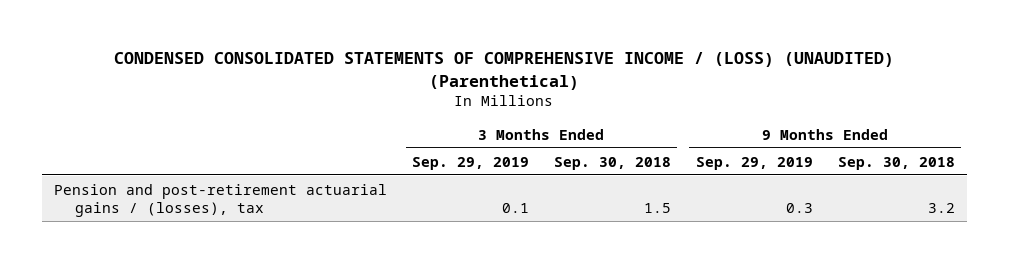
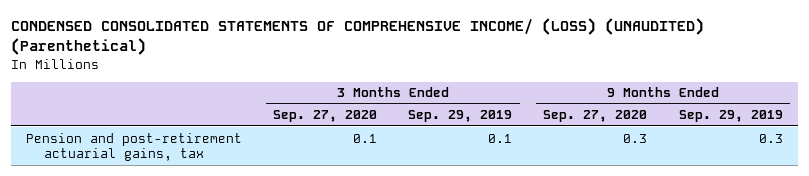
- CONDENSED CONSOLIDATED STATEMENTS OF COMPREHENSIVE INCOME / (LOSS) (UNAUDITED) (Parenthetical)
+ CONDENSED CONSOLIDATED STATEMENTS OF COMPREHENSIVE INCOME/ (LOSS) (UNAUDITED) (Parenthetical)
- | 3 Months Ended Sep. 29, 2019 | 3 Months Ended Sep. 30, 2018 | 9 Months Ended Sep. 29, 2019 | 9 Months Ended Sep. 30, 2018
+ | 3 Months Ended Sep. 27, 2020 | 3 Months Ended Sep. 29, 2019 | 9 Months Ended Sep. 27, 2020 | 9 Months Ended Sep. 29, 2019
- Pension and post-retirement actuarial gains / (losses), tax | 0.1 | 1.5 | 0.3 | 3.2
+ Pension and post-retirement actuarial gains, tax | 0.1 | 0.1 | 0.3 | 0.3

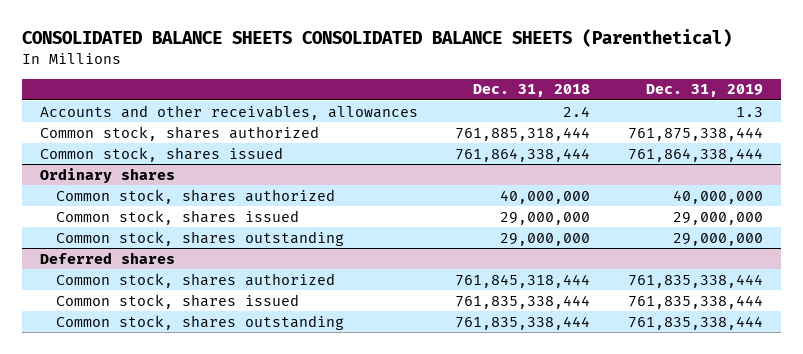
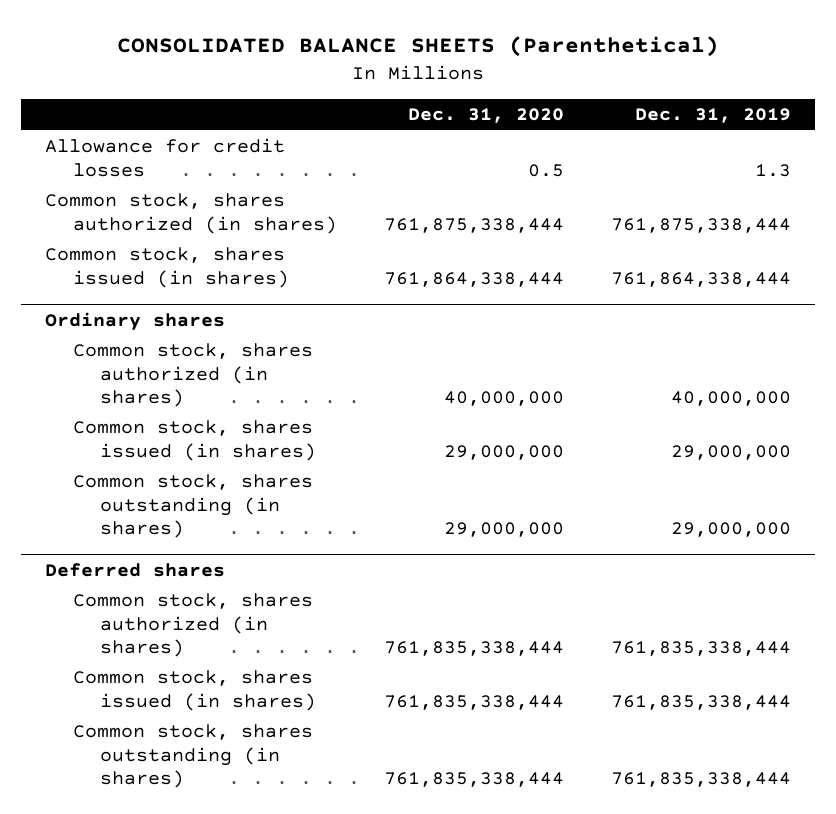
- CONSOLIDATED BALANCE SHEETS CONSOLIDATED BALANCE SHEETS (Parenthetical)
+ CONSOLIDATED BALANCE SHEETS (Parenthetical)
- | Dec. 31, 2018 | Dec. 31, 2019
+ | Dec. 31, 2020 | Dec. 31, 2019
- Accounts and other receivables, allowances | 2.4 | 1.3
- Common stock, shares authorized | 761,885,318,444 | 761,875,338,444
- Common stock, shares issued | 761,864,338,444 | 761,864,338,444
+ Allowance for credit losses | 0.5 | 1.3
+ Common stock, shares authorized (in shares) | 761,875,338,444 | 761,875,338,444
+ Common stock, shares issued (in shares) | 761,864,338,444 | 761,864,338,444
@ Ordinary shares
- Common stock, shares authorized | 40,000,000 | 40,000,000
- Common stock, shares issued | 29,000,000 | 29,000,000
- Common stock, shares outstanding | 29,000,000 | 29,000,000
+ Common stock, shares authorized (in shares) | 40,000,000 | 40,000,000
+ Common stock, shares issued (in shares) | 29,000,000 | 29,000,000
+ Common stock, shares outstanding (in shares) | 29,000,000 | 29,000,000
@ Deferred shares
- Common stock, shares authorized | 761,845,318,444 | 761,835,338,444
- Common stock, shares issued | 761,835,338,444 | 761,835,338,444
- Common stock, shares outstanding | 761,835,338,444 | 761,835,338,444
+ Common stock, shares authorized (in shares) | 761,835,338,444 | 761,835,338,444
+ Common stock, shares issued (in shares) | 761,835,338,444 | 761,835,338,444
+ Common stock, shares outstanding (in shares) | 761,835,338,444 | 761,835,338,444

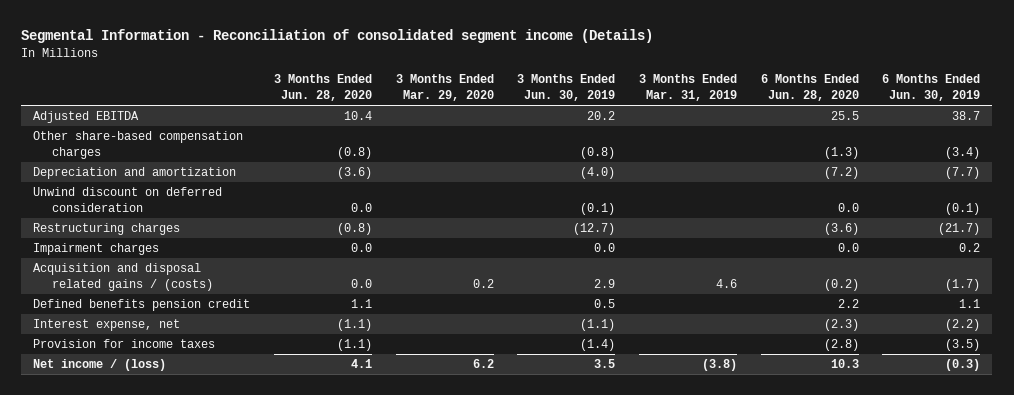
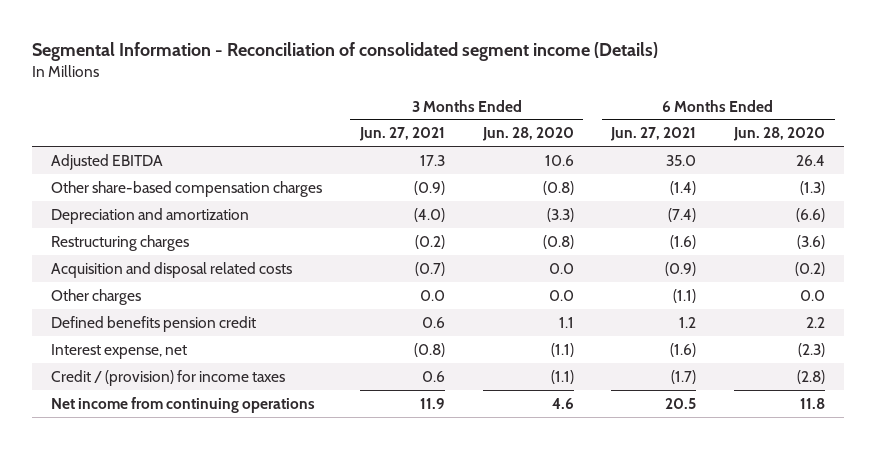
- | 3 Months Ended Jun. 28, 2020 | 3 Months Ended Mar. 29, 2020 | 3 Months Ended Jun. 30, 2019 | 3 Months Ended Mar. 31, 2019 | 6 Months Ended Jun. 28, 2020 | 6 Months Ended Jun. 30, 2019
+ | 3 Months Ended Jun. 27, 2021 | 3 Months Ended Jun. 28, 2020 | 6 Months Ended Jun. 27, 2021 | 6 Months Ended Jun. 28, 2020
- Adjusted EBITDA | 10.4 | | 20.2 | | 25.5 | 38.7
+ Adjusted EBITDA | 17.3 | 10.6 | 35.0 | 26.4
- Depreciation and amortization | (3.6) | | (4.0) | | (7.2) | (7.7)
- Unwind discount on deferred consideration | 0.0 | | (0.1) | | 0.0 | (0.1)
+ Depreciation and amortization | (4.0) | (3.3) | (7.4) | (6.6)
- Impairment charges | 0.0 | | 0.0 | | 0.0 | 0.2
- Acquisition and disposal related gains / (costs) | 0.0 | 0.2 | 2.9 | 4.6 | (0.2) | (1.7)
+ Acquisition and disposal related costs | (0.7) | 0.0 | (0.9) | (0.2)
+ Other charges | 0.0 | 0.0 | (1.1) | 0.0
- Provision for income taxes | (1.1) | | (1.4) | | (2.8) | (3.5)
- Net income / (loss) | 4.1 | 6.2 | 3.5 | (3.8) | 10.3 | (0.3)
+ Credit / (provision) for income taxes | 0.6 | (1.1) | (1.7) | (2.8)
+ Net income from continuing operations | 11.9 | 4.6 | 20.5 | 11.8

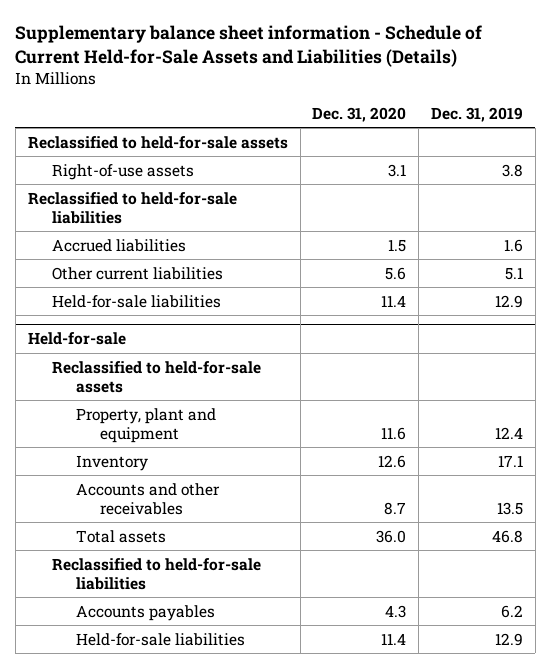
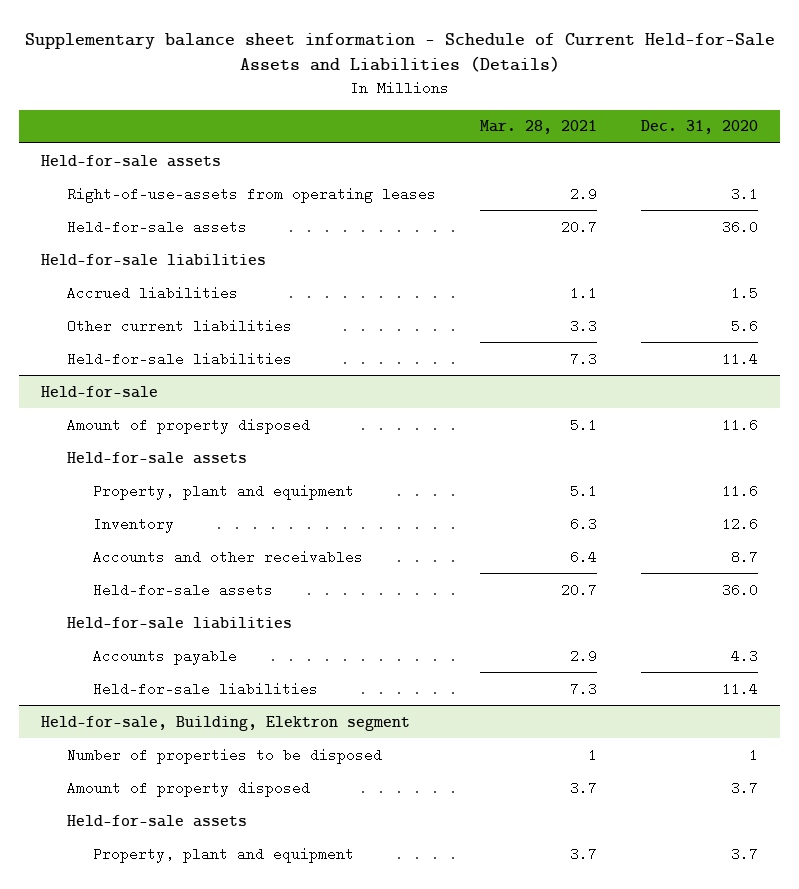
- | Dec. 31, 2020 | Dec. 31, 2019
+ | Mar. 28, 2021 | Dec. 31, 2020
- Reclassified to held-for-sale assets
- Right-of-use assets | 3.1 | 3.8
- Reclassified to held-for-sale liabilities
+ Held-for-sale assets
+ Right-of-use-assets from operating leases | 2.9 | 3.1
+ Held-for-sale assets | 20.7 | 36.0
+ Held-for-sale liabilities
@ Held-for-sale
- Reclassified to held-for-sale assets
+ Amount of property disposed | 5.1 | 11.6
+ Held-for-sale assets
- Total assets | 36.0 | 46.8
- Reclassified to held-for-sale liabilities
- Accounts payables | 4.3 | 6.2
+ Held-for-sale assets | 20.7 | 36.0
+ Held-for-sale liabilities
+ Accounts payable | 2.9 | 4.3
+ Held-for-sale, Building, Elektron segment
+ Number of properties to be disposed | 1 | 1
+ Amount of property disposed | 3.7 | 3.7
+ Held-for-sale assets
+ Property, plant and equipment | 3.7 | 3.7

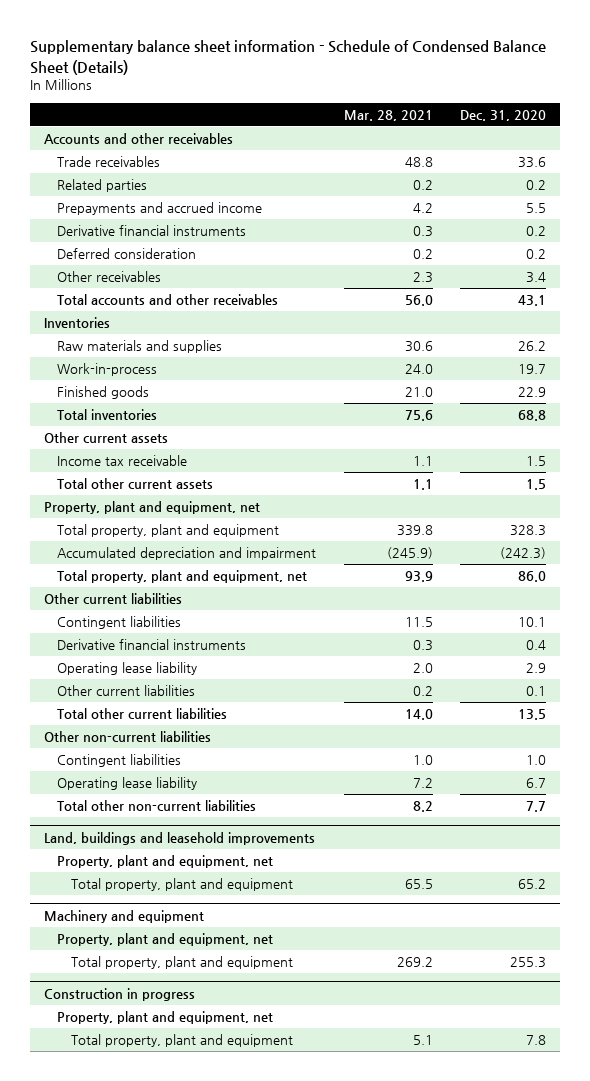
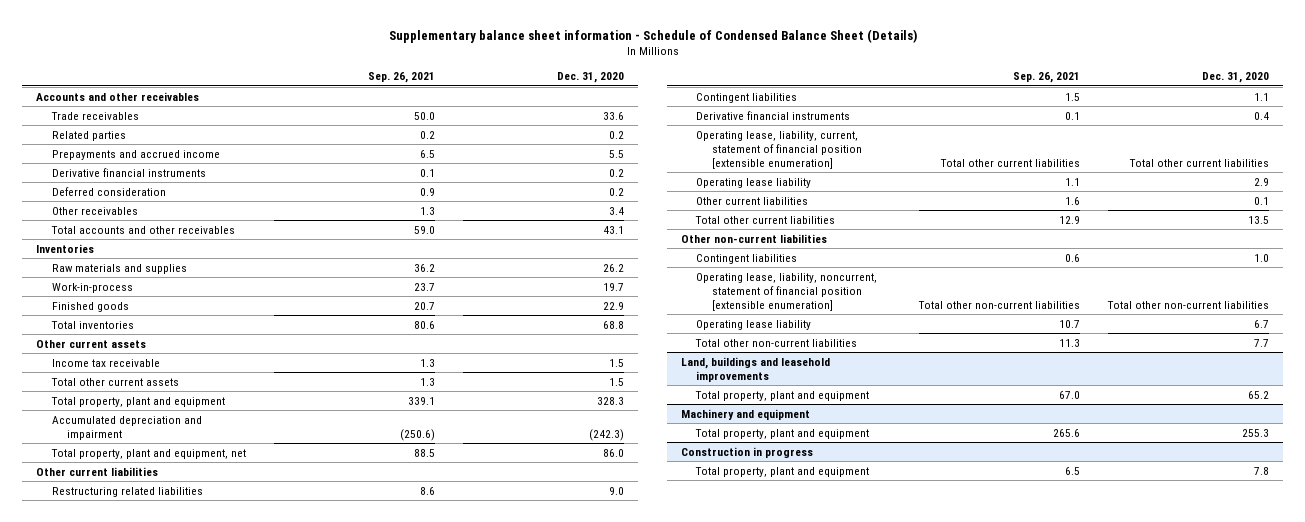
- | Mar. 28, 2021 | Dec. 31, 2020
+ | Sep. 26, 2021 | Dec. 31, 2020
- Property, plant and equipment, net
- Contingent liabilities | 11.5 | 10.1
+ Restructuring related liabilities | 8.6 | 9.0
+ Contingent liabilities | 1.5 | 1.1
+ Operating lease, liability, current, statement of financial position [extensible enumeration] | Total other current liabilities | Total other current liabilities
+ Operating lease, liability, noncurrent, statement of financial position [extensible enumeration] | Total other non-current liabilities | Total other non-current liabilities
@ Land, buildings and leasehold improvements
- Property, plant and equipment, net
@ Machinery and equipment
- Property, plant and equipment, net
@ Construction in progress
- Property, plant and equipment, net

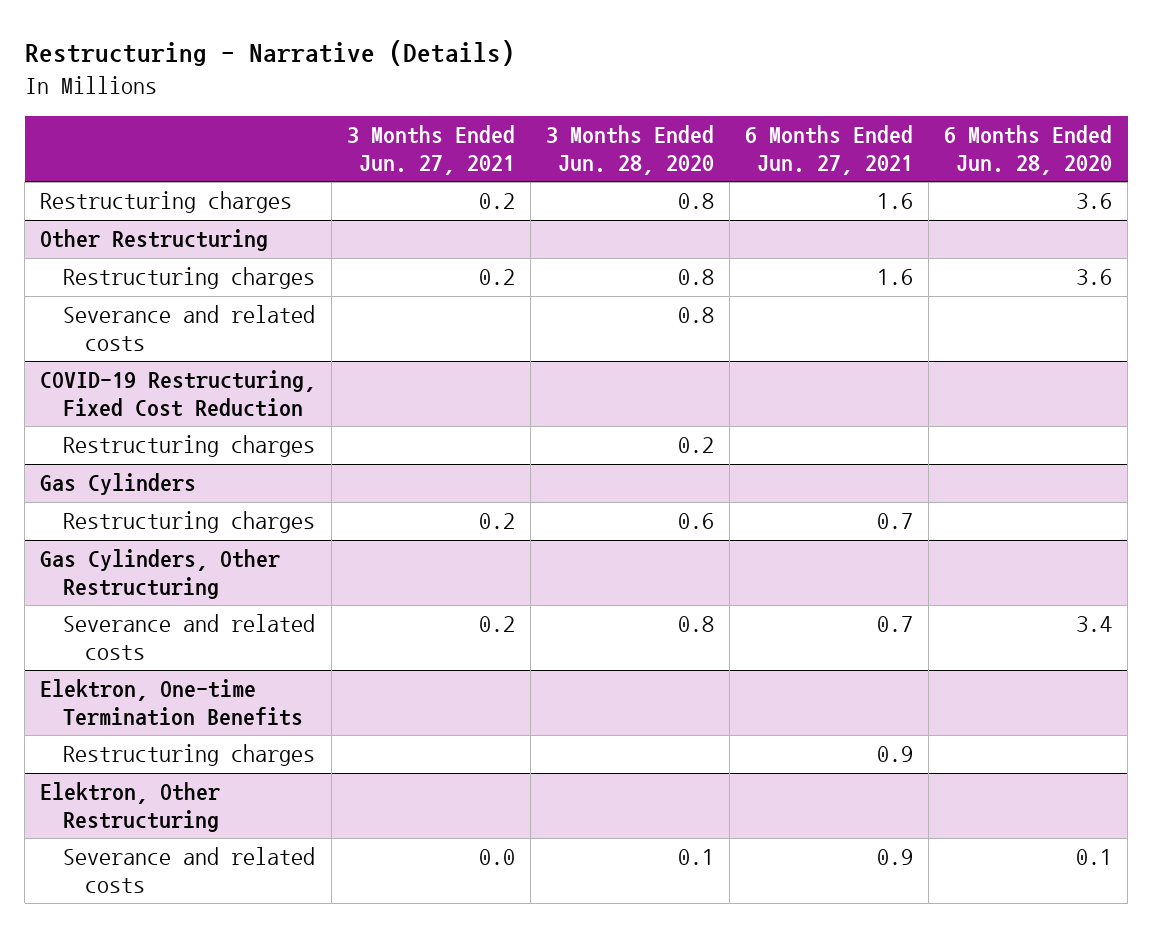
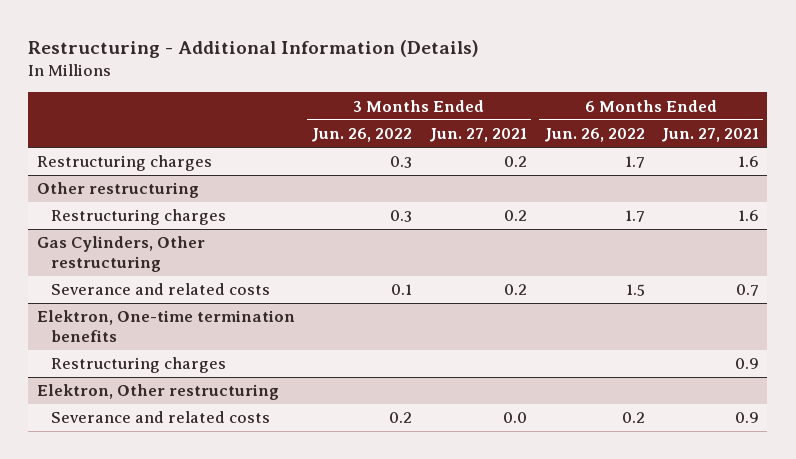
- Restructuring - Narrative (Details)
+ Restructuring - Additional Information (Details)
- | 3 Months Ended Jun. 27, 2021 | 3 Months Ended Jun. 28, 2020 | 6 Months Ended Jun. 27, 2021 | 6 Months Ended Jun. 28, 2020
+ | 3 Months Ended Jun. 26, 2022 | 3 Months Ended Jun. 27, 2021 | 6 Months Ended Jun. 26, 2022 | 6 Months Ended Jun. 27, 2021
- Other Restructuring
+ Other restructuring
- Severance and related costs | | 0.8 | |
- COVID-19 Restructuring, Fixed Cost Reduction
- Restructuring charges | | 0.2 | |
- Gas Cylinders
- Restructuring charges | 0.2 | 0.6 | 0.7 |
- Gas Cylinders, Other Restructuring
+ Gas Cylinders, Other restructuring
- Elektron, One-time Termination Benefits
+ Elektron, One-time termination benefits
- Elektron, Other Restructuring
+ Elektron, Other restructuring

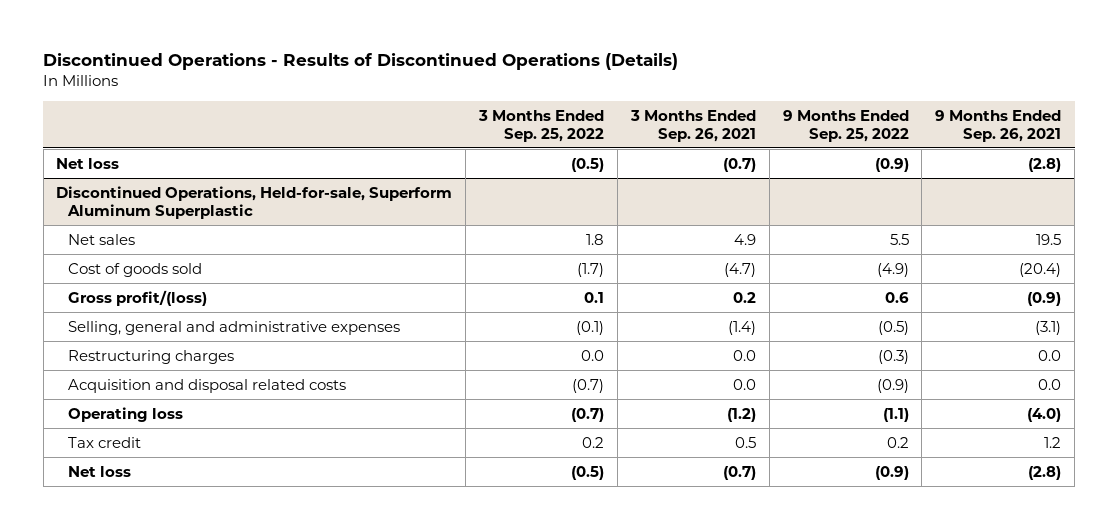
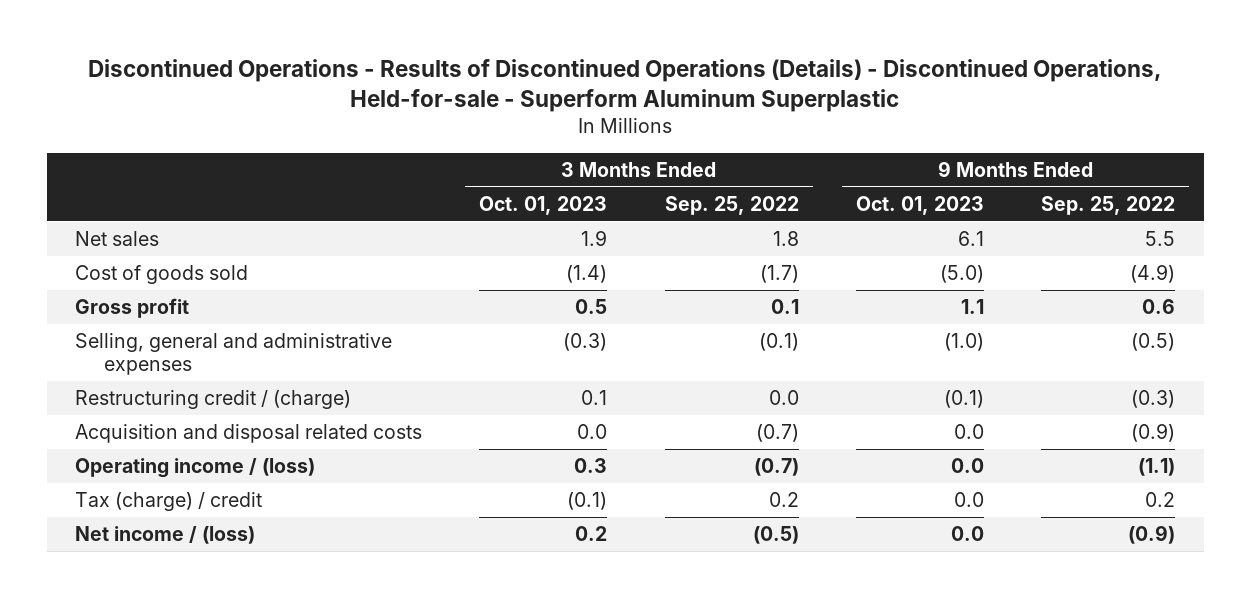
- Discontinued Operations - Results of Discontinued Operations (Details)
+ Discontinued Operations - Results of Discontinued Operations (Details) - Discontinued Operations, Held-for-sale - Superform Aluminum Superplastic
- | 3 Months Ended Sep. 25, 2022 | 3 Months Ended Sep. 26, 2021 | 9 Months Ended Sep. 25, 2022 | 9 Months Ended Sep. 26, 2021
+ | 3 Months Ended Oct. 01, 2023 | 3 Months Ended Sep. 25, 2022 | 9 Months Ended Oct. 01, 2023 | 9 Months Ended Sep. 25, 2022
- Net loss | (0.5) | (0.7) | (0.9) | (2.8)
- Discontinued Operations, Held-for-sale, Superform Aluminum Superplastic
- Gross profit/(loss) | 0.1 | 0.2 | 0.6 | (0.9)
+ Gross profit | 0.5 | 0.1 | 1.1 | 0.6
- Restructuring charges | 0.0 | 0.0 | (0.3) | 0.0
+ Restructuring credit / (charge) | 0.1 | 0.0 | (0.1) | (0.3)
- Operating loss | (0.7) | (1.2) | (1.1) | (4.0)
- Tax credit | 0.2 | 0.5 | 0.2 | 1.2
- Net loss | (0.5) | (0.7) | (0.9) | (2.8)
+ Operating income / (loss) | 0.3 | (0.7) | 0.0 | (1.1)
+ Tax (charge) / credit | (0.1) | 0.2 | 0.0 | 0.2
+ Net income / (loss) | 0.2 | (0.5) | 0.0 | (0.9)

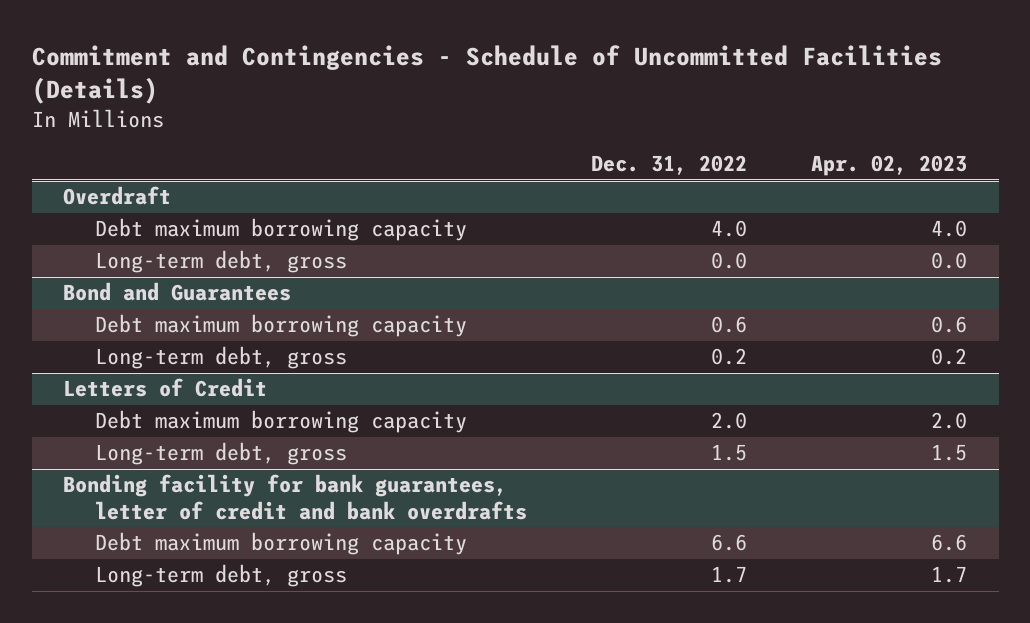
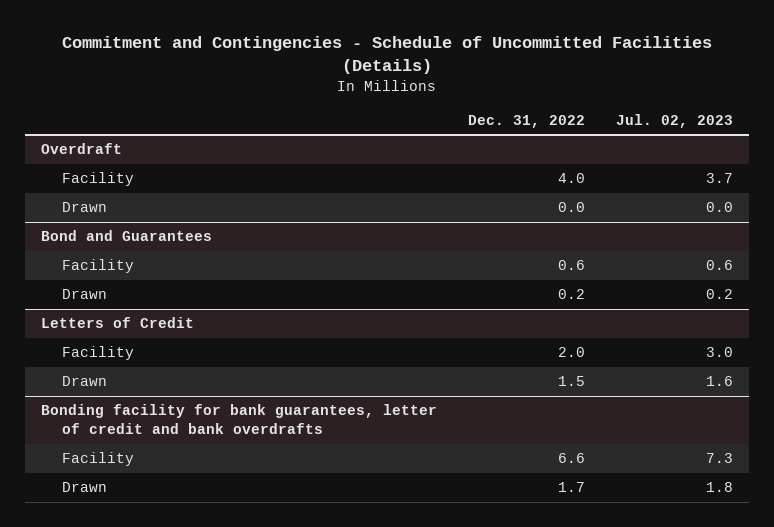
- | Dec. 31, 2022 | Apr. 02, 2023
+ | Dec. 31, 2022 | Jul. 02, 2023
@ Overdraft
- Debt maximum borrowing capacity | 4.0 | 4.0
- Long-term debt, gross | 0.0 | 0.0
+ Facility | 4.0 | 3.7
+ Drawn | 0.0 | 0.0
@ Bond and Guarantees
- Debt maximum borrowing capacity | 0.6 | 0.6
- Long-term debt, gross | 0.2 | 0.2
+ Facility | 0.6 | 0.6
+ Drawn | 0.2 | 0.2
@ Letters of Credit
- Debt maximum borrowing capacity | 2.0 | 2.0
- Long-term debt, gross | 1.5 | 1.5
+ Facility | 2.0 | 3.0
+ Drawn | 1.5 | 1.6
@ Bonding facility for bank guarantees, letter of credit and bank overdrafts
- Debt maximum borrowing capacity | 6.6 | 6.6
- Long-term debt, gross | 1.7 | 1.7
+ Facility | 6.6 | 7.3
+ Drawn | 1.7 | 1.8

